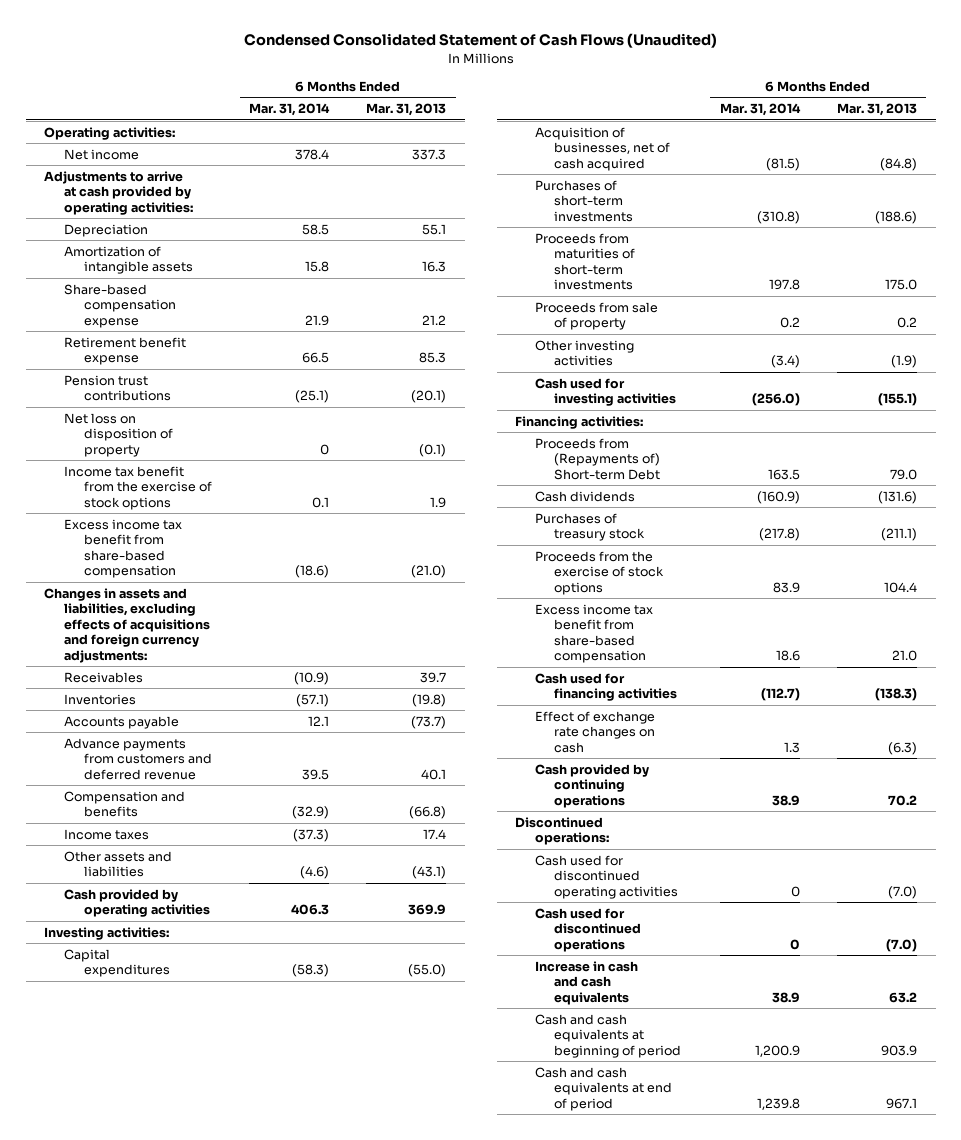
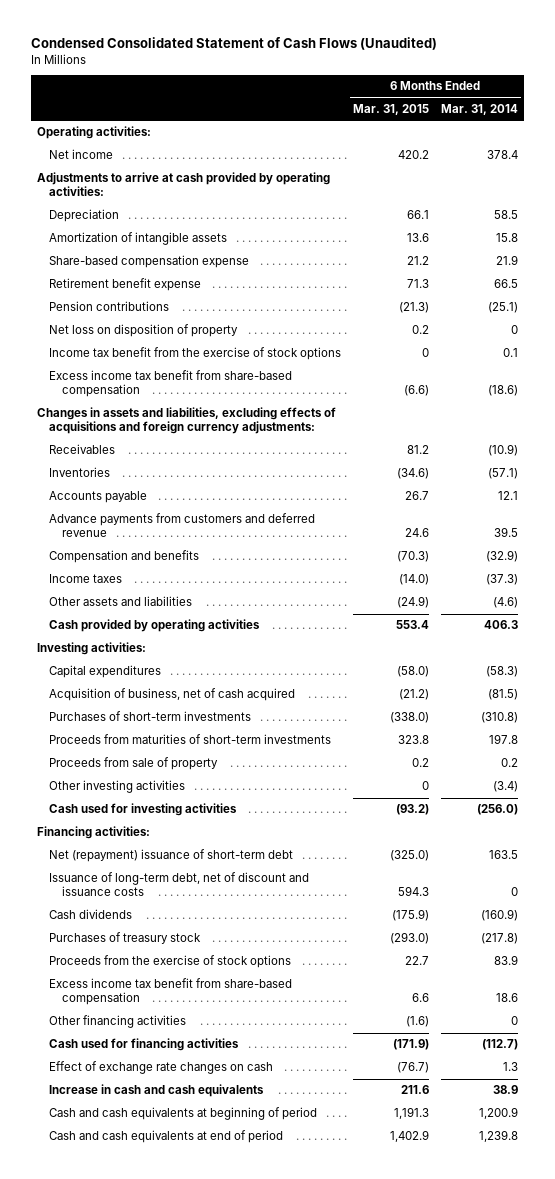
- | 6 Months Ended Mar. 31, 2014 | 6 Months Ended Mar. 31, 2013
+ | 6 Months Ended Mar. 31, 2015 | 6 Months Ended Mar. 31, 2014
- Pension trust contributions | (25.1) | (20.1)
+ Pension contributions | (21.3) | (25.1)
- Acquisition of businesses, net of cash acquired | (81.5) | (84.8)
+ Acquisition of business, net of cash acquired | (21.2) | (81.5)
- Proceeds from (Repayments of) Short-term Debt | 163.5 | 79.0
+ Net (repayment) issuance of short-term debt | (325.0) | 163.5
+ Issuance of long-term debt, net of discount and issuance costs | 594.3 | 0
+ Other financing activities | (1.6) | 0
- Cash provided by continuing operations | 38.9 | 70.2
- Discontinued operations:
- Cash used for discontinued operating activities | 0 | (7.0)
- Cash used for discontinued operations | 0 | (7.0)

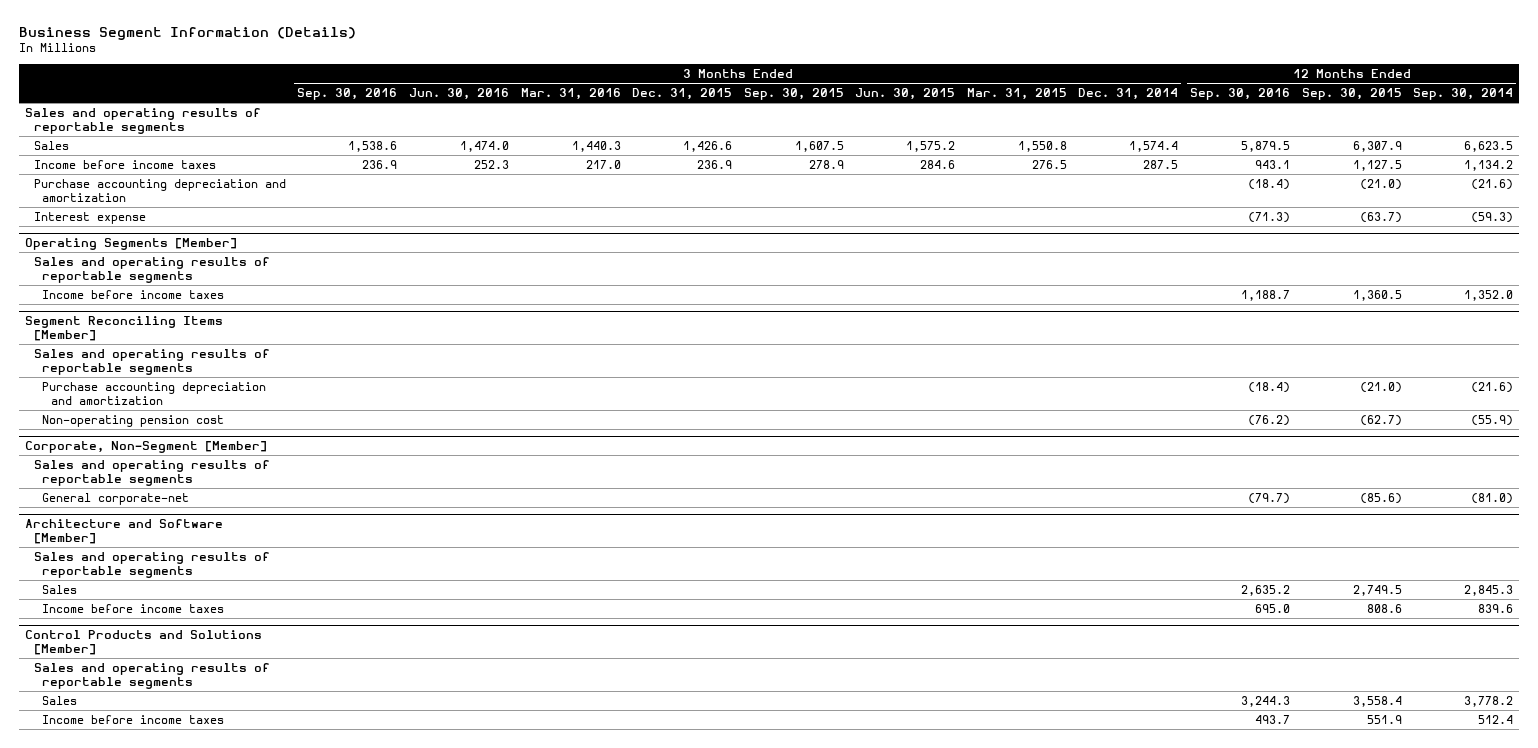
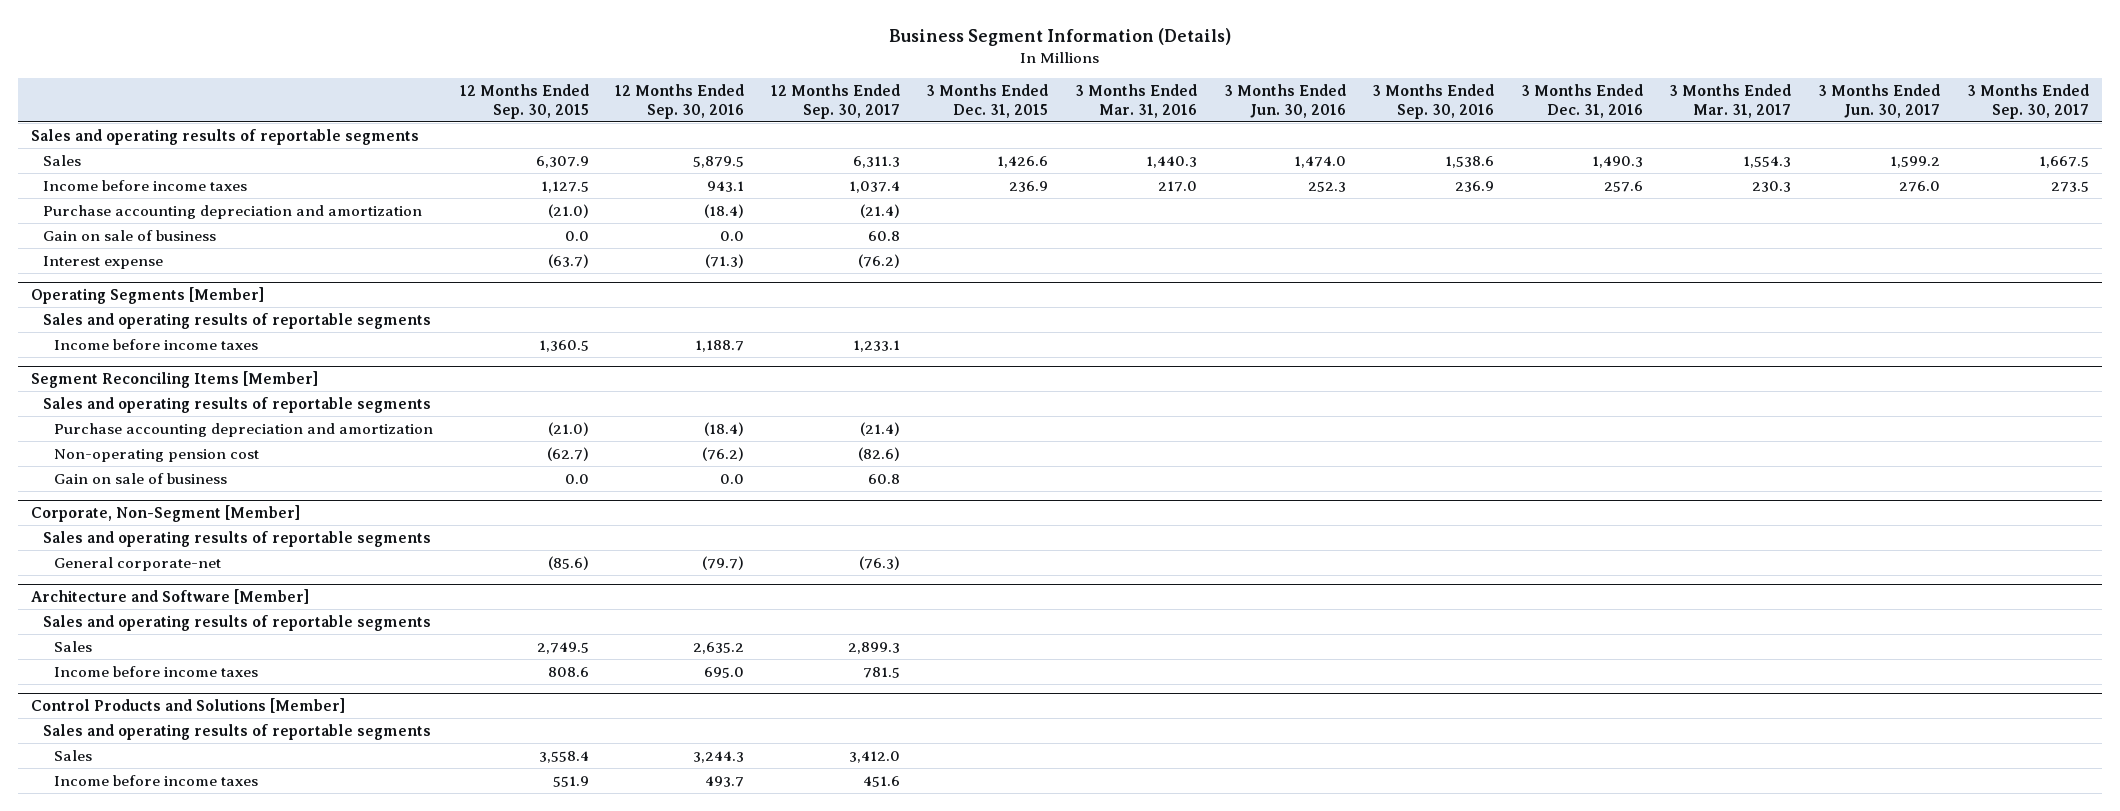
- | 3 Months Ended Sep. 30, 2016 | 3 Months Ended Jun. 30, 2016 | 3 Months Ended Mar. 31, 2016 | 3 Months Ended Dec. 31, 2015 | 3 Months Ended Sep. 30, 2015 | 3 Months Ended Jun. 30, 2015 | 3 Months Ended Mar. 31, 2015 | 3 Months Ended Dec. 31, 2014 | 12 Months Ended Sep. 30, 2016 | 12 Months Ended Sep. 30, 2015 | 12 Months Ended Sep. 30, 2014
+ | 12 Months Ended Sep. 30, 2015 | 12 Months Ended Sep. 30, 2016 | 12 Months Ended Sep. 30, 2017 | 3 Months Ended Dec. 31, 2015 | 3 Months Ended Mar. 31, 2016 | 3 Months Ended Jun. 30, 2016 | 3 Months Ended Sep. 30, 2016 | 3 Months Ended Dec. 31, 2016 | 3 Months Ended Mar. 31, 2017 | 3 Months Ended Jun. 30, 2017 | 3 Months Ended Sep. 30, 2017
+ Gain on sale of business | 0.0 | 0.0 | 60.8 | | | | | | | |
@ Segment Reconciling Items [Member]
+ Gain on sale of business | 0.0 | 0.0 | 60.8 | | | | | | | |

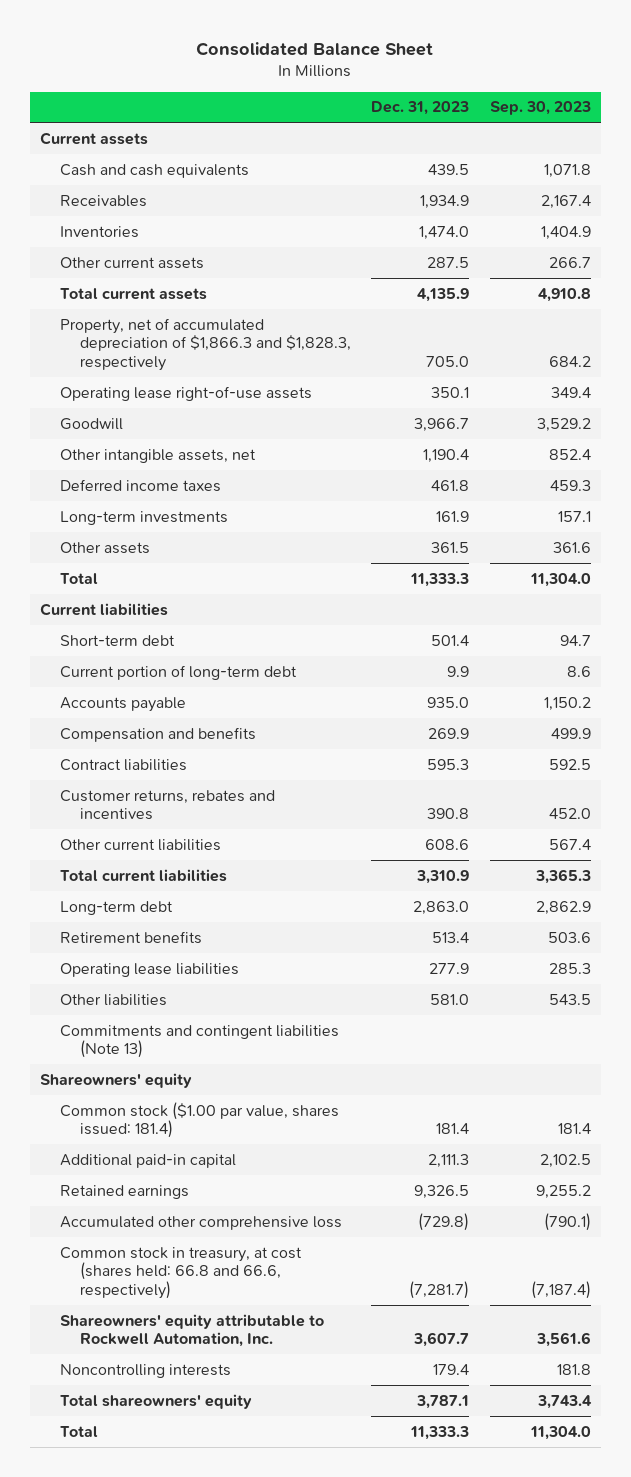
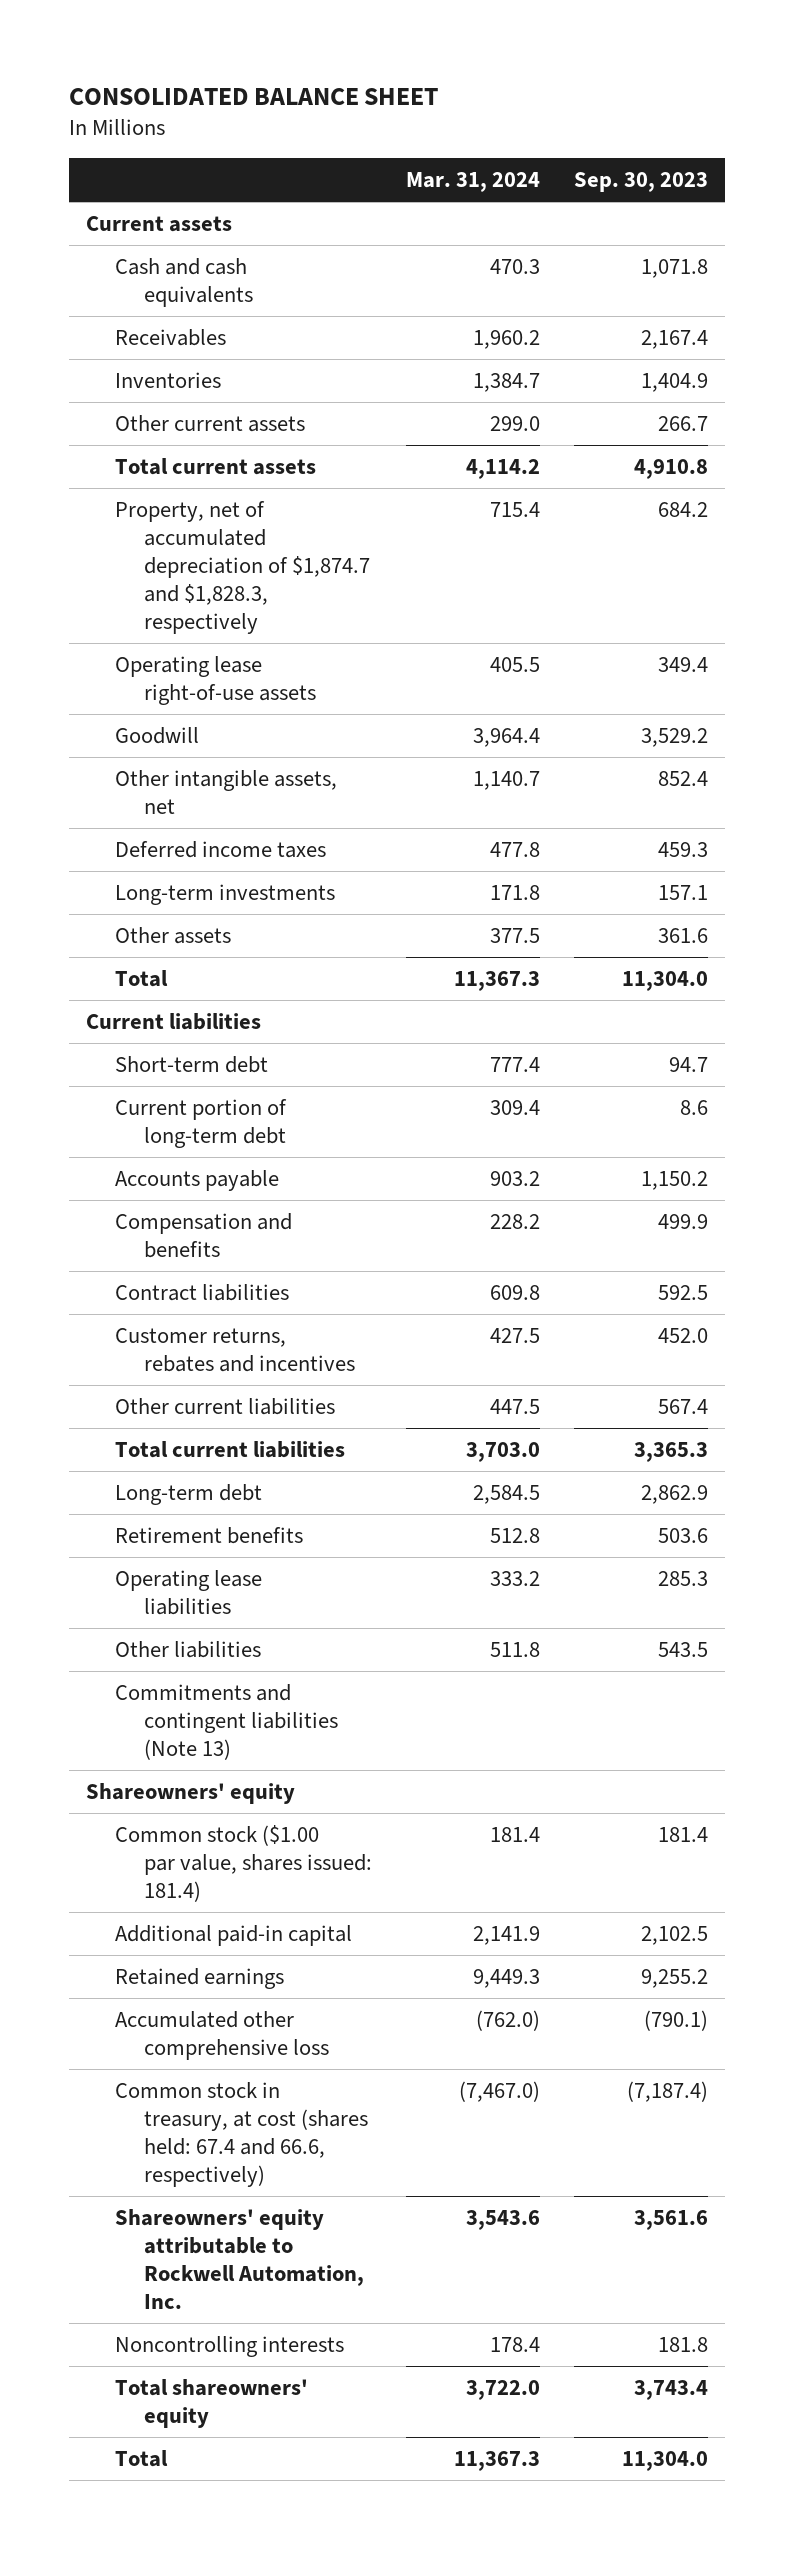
- Consolidated Balance Sheet
+ CONSOLIDATED BALANCE SHEET
- | Dec. 31, 2023 | Sep. 30, 2023
+ | Mar. 31, 2024 | Sep. 30, 2023
- Property, net of accumulated depreciation of $1,866.3 and $1,828.3, respectively | 705.0 | 684.2
+ Property, net of accumulated depreciation of $1,874.7 and $1,828.3, respectively | 715.4 | 684.2
- Common stock in treasury, at cost (shares held: 66.8 and 66.6, respectively) | (7,281.7) | (7,187.4)
+ Common stock in treasury, at cost (shares held: 67.4 and 66.6, respectively) | (7,467.0) | (7,187.4)

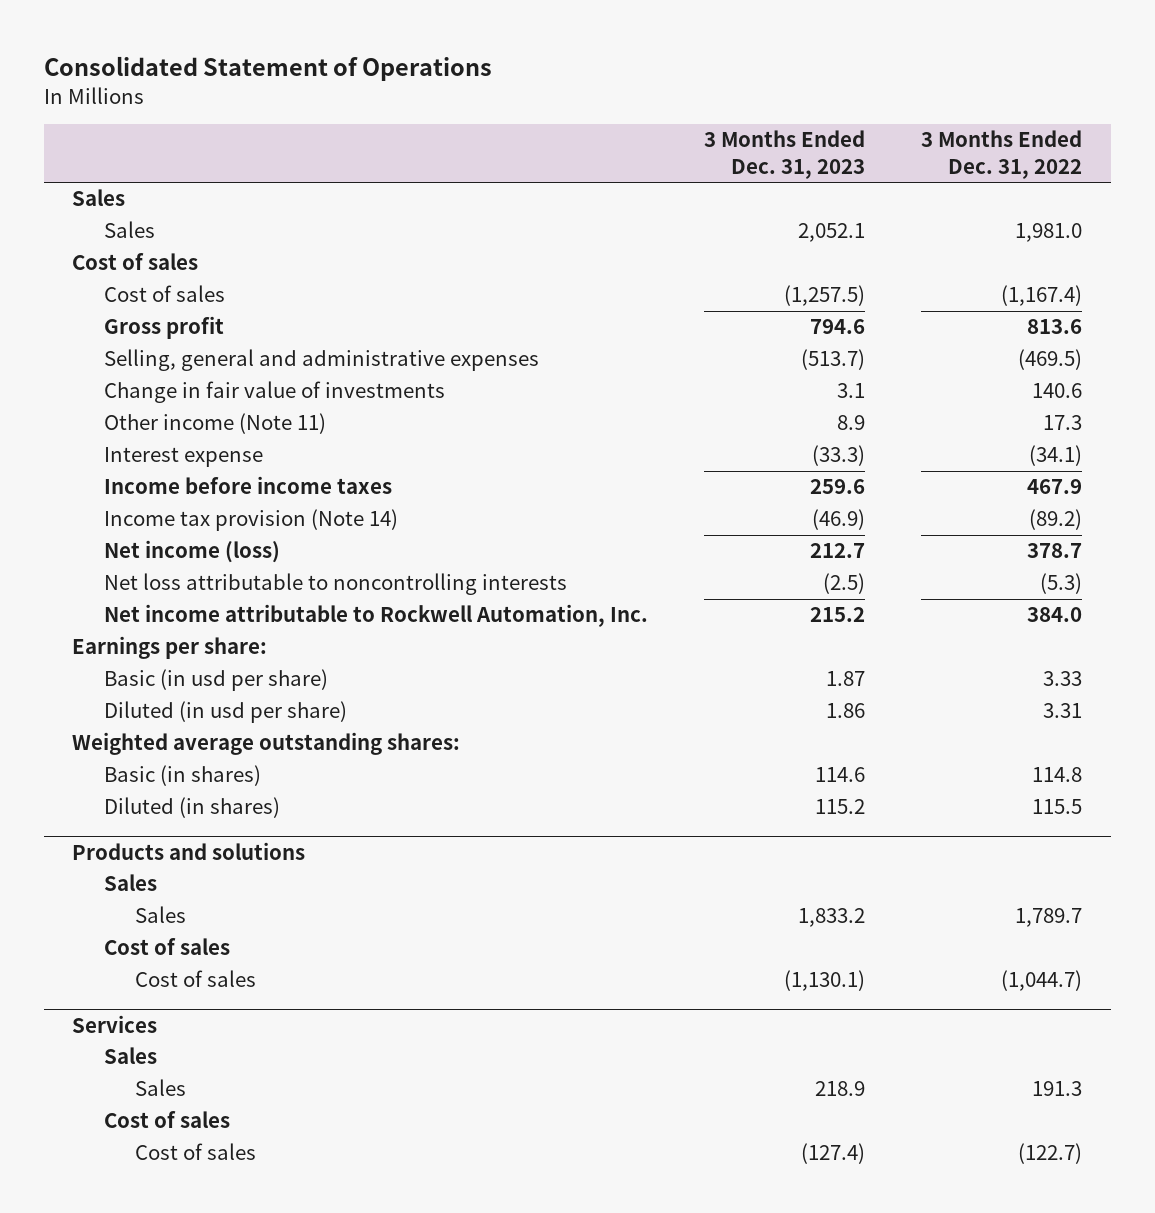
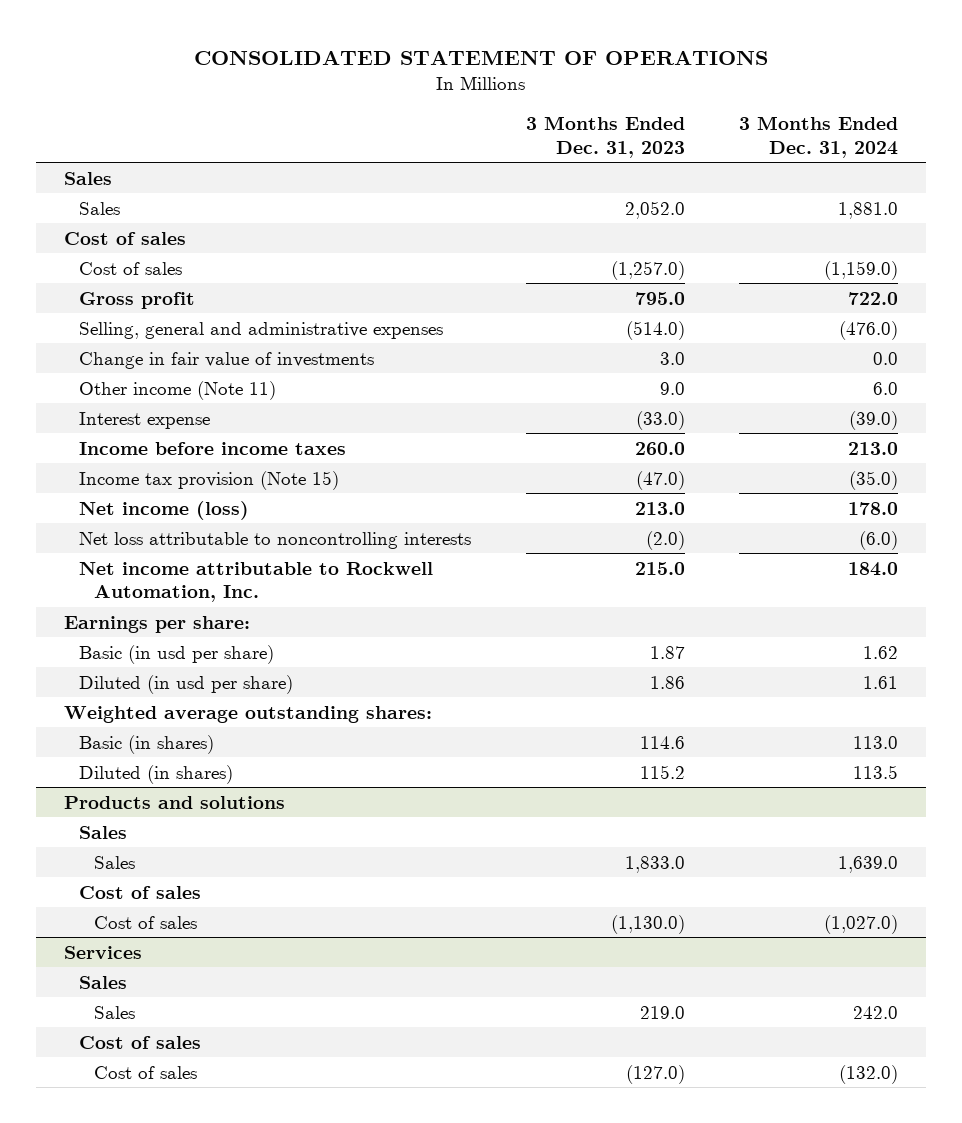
- Consolidated Statement of Operations
+ CONSOLIDATED STATEMENT OF OPERATIONS
- | 3 Months Ended Dec. 31, 2023 | 3 Months Ended Dec. 31, 2022
+ | 3 Months Ended Dec. 31, 2023 | 3 Months Ended Dec. 31, 2024
- Sales | 2,052.1 | 1,981.0
+ Sales | 2,052.0 | 1,881.0
- Cost of sales | (1,257.5) | (1,167.4)
- Gross profit | 794.6 | 813.6
- Selling, general and administrative expenses | (513.7) | (469.5)
- Change in fair value of investments | 3.1 | 140.6
- Other income (Note 11) | 8.9 | 17.3
- Interest expense | (33.3) | (34.1)
- Income before income taxes | 259.6 | 467.9
- Income tax provision (Note 14) | (46.9) | (89.2)
- Net income (loss) | 212.7 | 378.7
- Net loss attributable to noncontrolling interests | (2.5) | (5.3)
- Net income attributable to Rockwell Automation, Inc. | 215.2 | 384.0
+ Cost of sales | (1,257.0) | (1,159.0)
+ Gross profit | 795.0 | 722.0
+ Selling, general and administrative expenses | (514.0) | (476.0)
+ Change in fair value of investments | 3.0 | 0.0
+ Other income (Note 11) | 9.0 | 6.0
+ Interest expense | (33.0) | (39.0)
+ Income before income taxes | 260.0 | 213.0
+ Income tax provision (Note 15) | (47.0) | (35.0)
+ Net income (loss) | 213.0 | 178.0
+ Net loss attributable to noncontrolling interests | (2.0) | (6.0)
+ Net income attributable to Rockwell Automation, Inc. | 215.0 | 184.0
@ Products and solutions
- Sales | 1,833.2 | 1,789.7
+ Sales | 1,833.0 | 1,639.0
- Cost of sales | (1,130.1) | (1,044.7)
+ Cost of sales | (1,130.0) | (1,027.0)
@ Services
- Sales | 218.9 | 191.3
+ Sales | 219.0 | 242.0
- Cost of sales | (127.4) | (122.7)
+ Cost of sales | (127.0) | (132.0)

